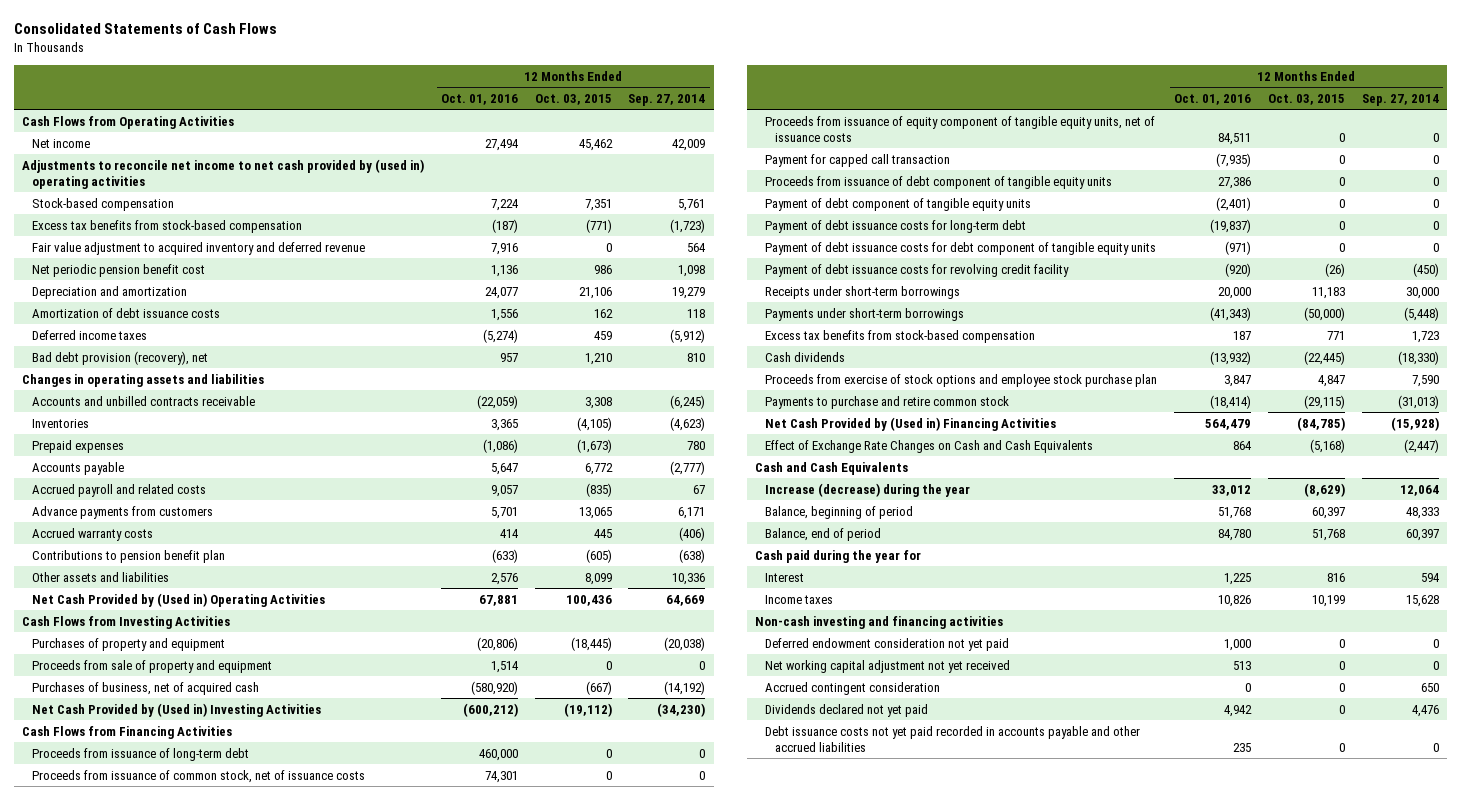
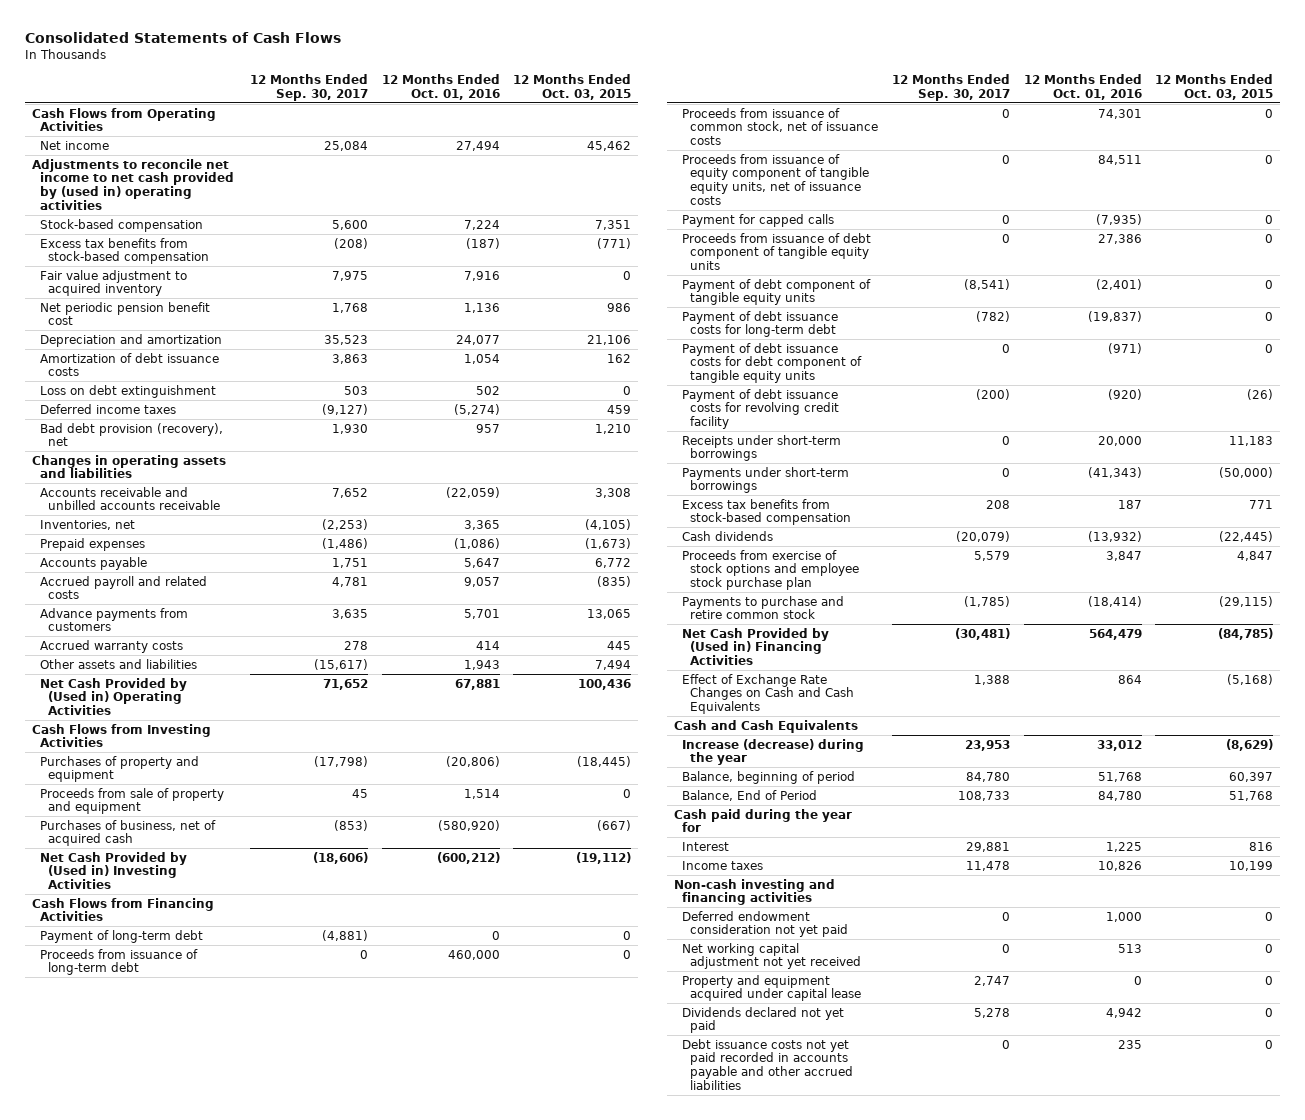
- | 12 Months Ended Oct. 01, 2016 | 12 Months Ended Oct. 03, 2015 | 12 Months Ended Sep. 27, 2014
+ | 12 Months Ended Sep. 30, 2017 | 12 Months Ended Oct. 01, 2016 | 12 Months Ended Oct. 03, 2015
- Fair value adjustment to acquired inventory and deferred revenue | 7,916 | 0 | 564
+ Fair value adjustment to acquired inventory | 7,975 | 7,916 | 0
- Amortization of debt issuance costs | 1,556 | 162 | 118
+ Amortization of debt issuance costs | 3,863 | 1,054 | 162
+ Loss on debt extinguishment | 503 | 502 | 0
- Accounts and unbilled contracts receivable | (22,059) | 3,308 | (6,245)
- Inventories | 3,365 | (4,105) | (4,623)
+ Accounts receivable and unbilled accounts receivable | 7,652 | (22,059) | 3,308
+ Inventories, net | (2,253) | 3,365 | (4,105)
- Contributions to pension benefit plan | (633) | (605) | (638)
- Other assets and liabilities | 2,576 | 8,099 | 10,336
+ Other assets and liabilities | (15,617) | 1,943 | 7,494
+ Payment of long-term debt | (4,881) | 0 | 0
- Payment for capped call transaction | (7,935) | 0 | 0
+ Payment for capped calls | 0 | (7,935) | 0
- Balance, end of period | 84,780 | 51,768 | 60,397
+ Balance, End of Period | 108,733 | 84,780 | 51,768
- Accrued contingent consideration | 0 | 0 | 650
+ Property and equipment acquired under capital lease | 2,747 | 0 | 0

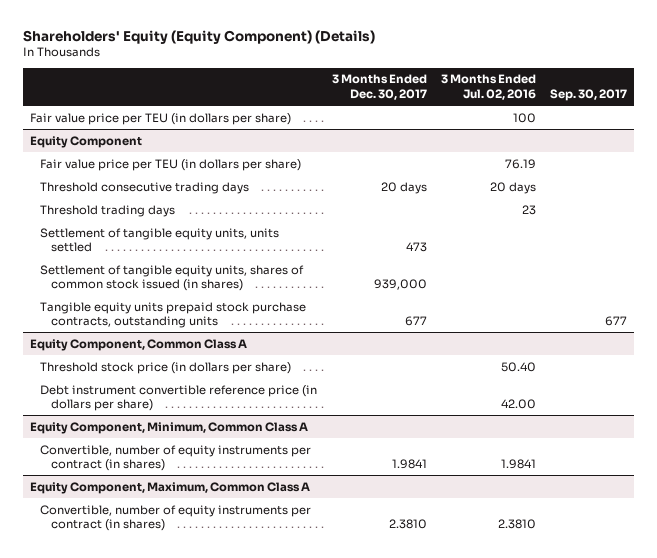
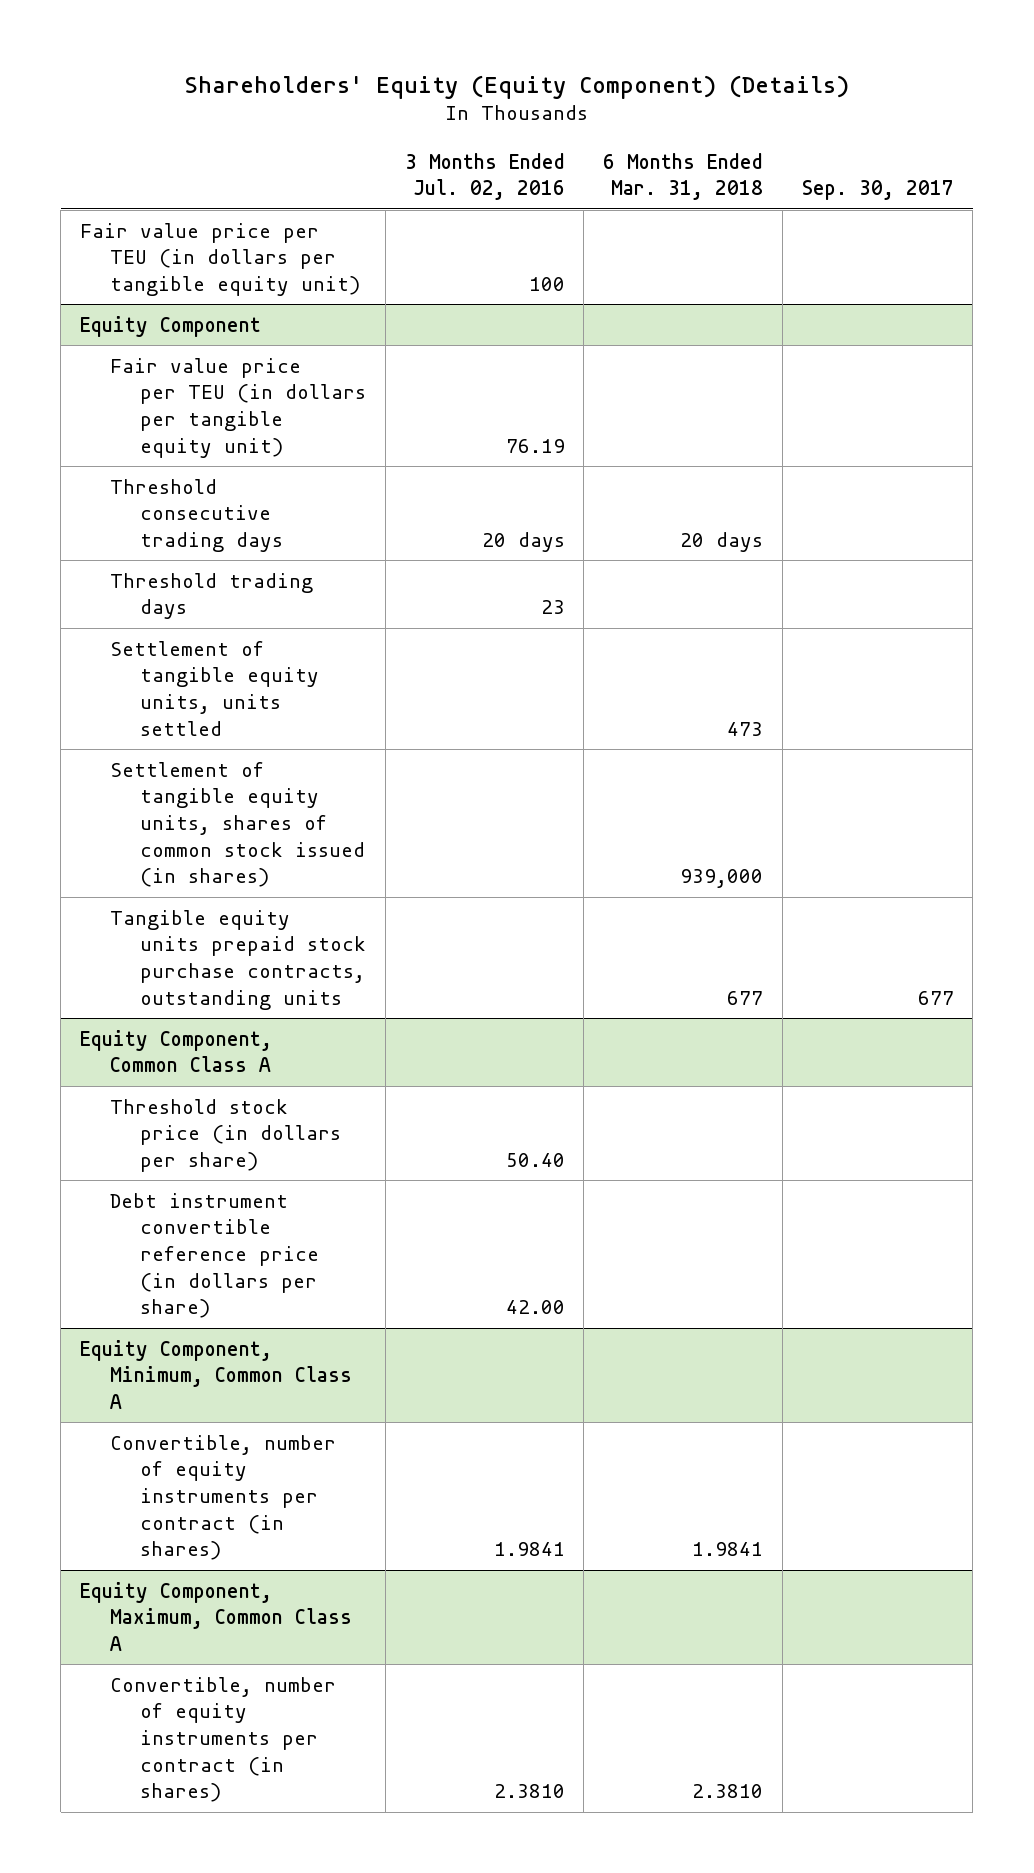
- | 3 Months Ended Dec. 30, 2017 | 3 Months Ended Jul. 02, 2016 | Sep. 30, 2017
+ | 3 Months Ended Jul. 02, 2016 | 6 Months Ended Mar. 31, 2018 | Sep. 30, 2017
- Fair value price per TEU (in dollars per share) | | 100 |
+ Fair value price per TEU (in dollars per tangible equity unit) | 100 | |
@ Equity Component
- Fair value price per TEU (in dollars per share) | | 76.19 |
+ Fair value price per TEU (in dollars per tangible equity unit) | 76.19 | |

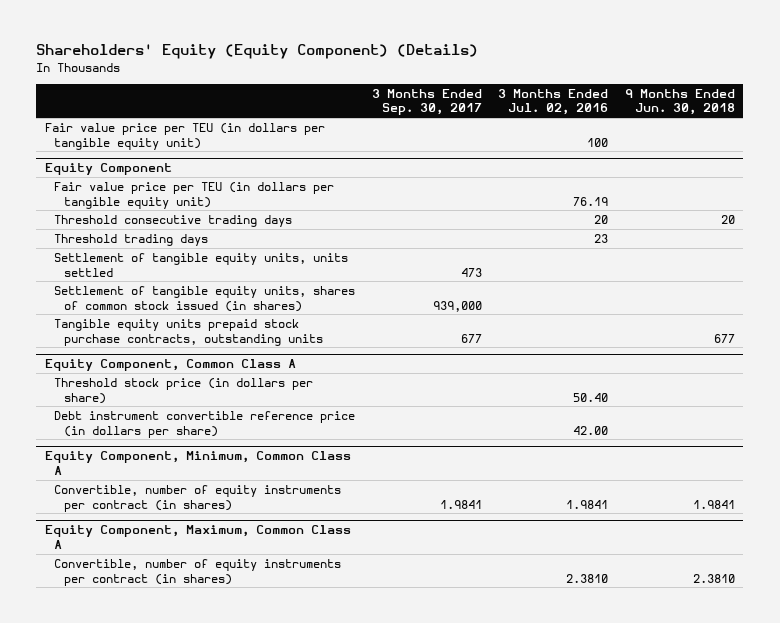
- | 3 Months Ended Jul. 02, 2016 | 6 Months Ended Mar. 31, 2018 | Sep. 30, 2017
+ | 3 Months Ended Sep. 30, 2017 | 3 Months Ended Jul. 02, 2016 | 9 Months Ended Jun. 30, 2018
@ Equity Component
- Threshold consecutive trading days | 20 days | 20 days |
+ Threshold consecutive trading days | | 20 | 20

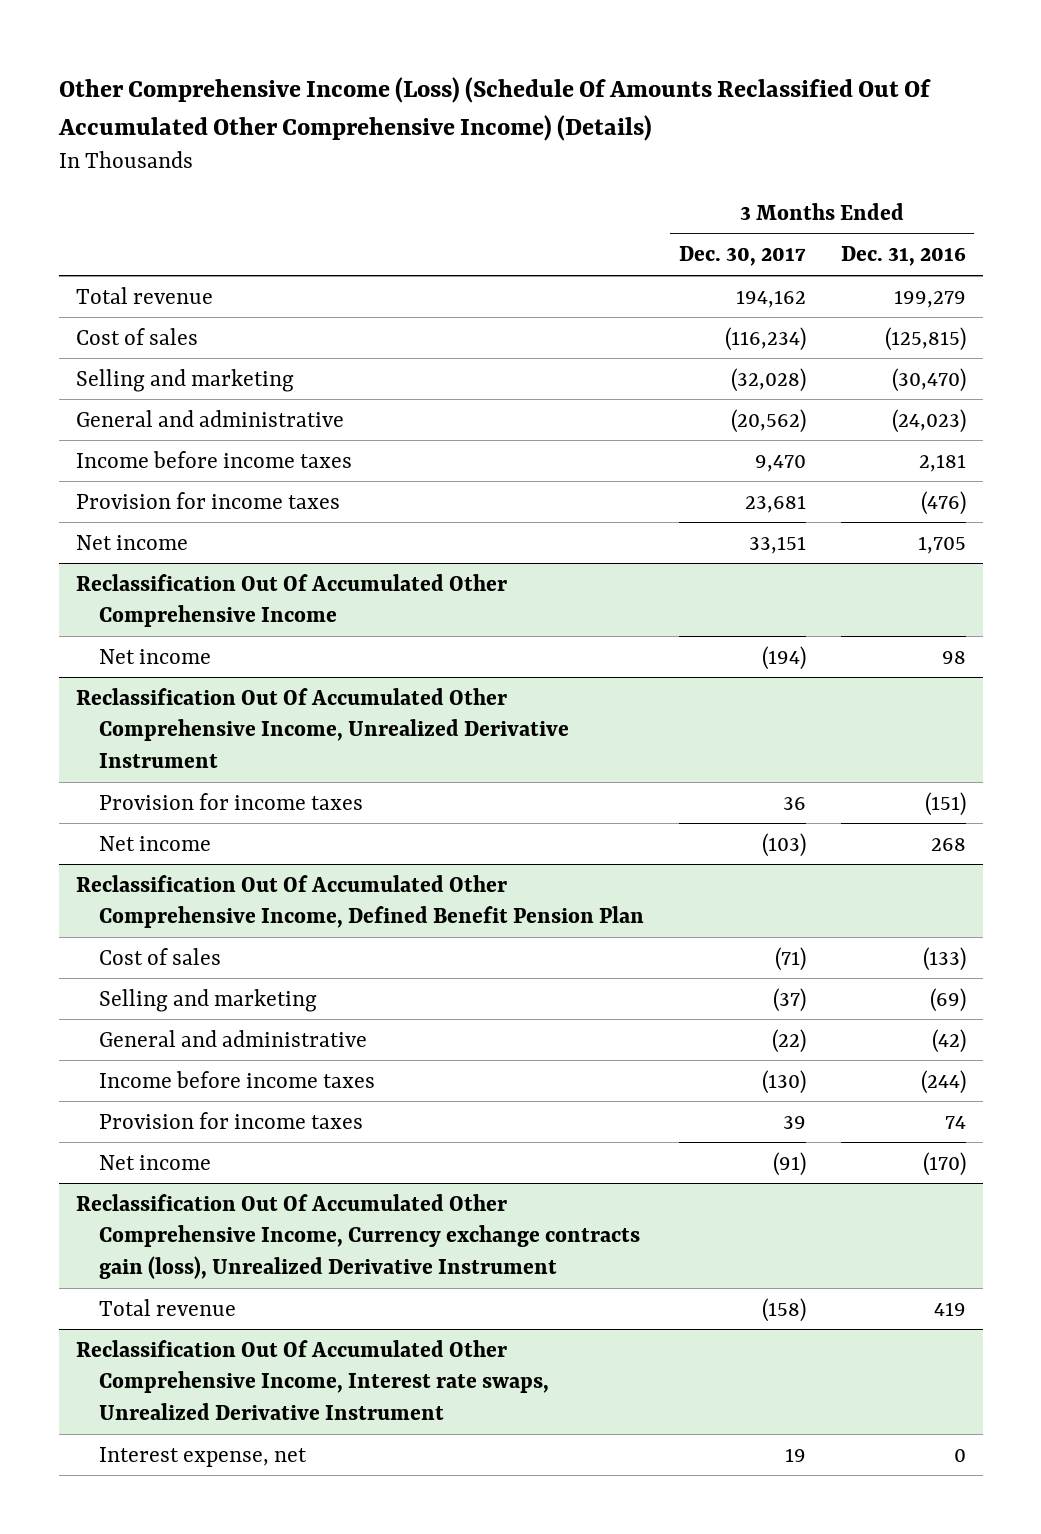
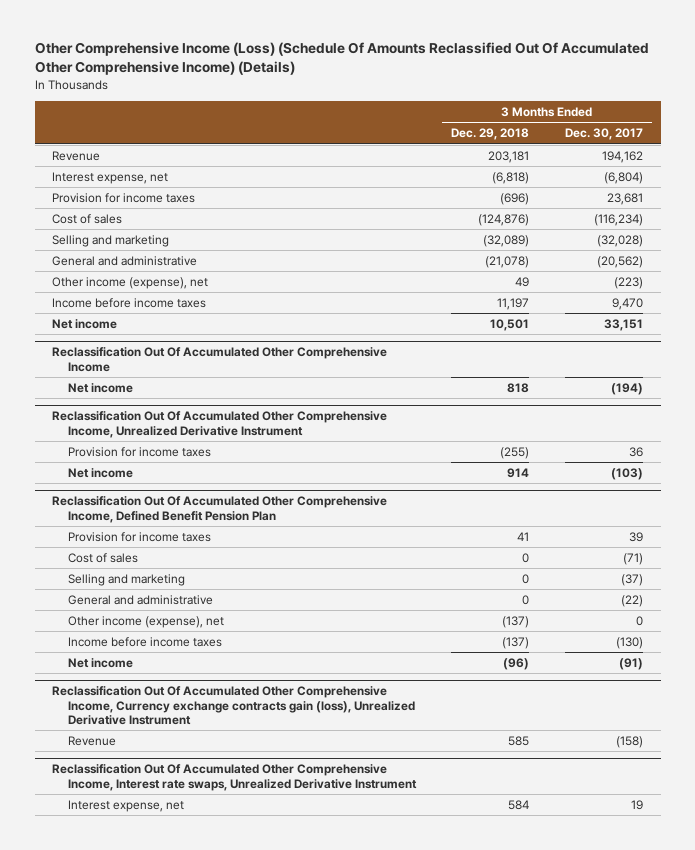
- | 3 Months Ended Dec. 30, 2017 | 3 Months Ended Dec. 31, 2016
+ | 3 Months Ended Dec. 29, 2018 | 3 Months Ended Dec. 30, 2017
- Total revenue | 194,162 | 199,279
+ Revenue | 203,181 | 194,162
+ Interest expense, net | (6,818) | (6,804)
moved up: Provision for income taxes | (696) | 23,681
+ Other income (expense), net | 49 | (223)
@ Reclassification Out Of Accumulated Other Comprehensive Income, Defined Benefit Pension Plan
moved up: Provision for income taxes | 41 | 39
+ Other income (expense), net | (137) | 0
@ Reclassification Out Of Accumulated Other Comprehensive Income, Currency exchange contracts gain (loss), Unrealized Derivative Instrument
- Total revenue | (158) | 419
+ Revenue | 585 | (158)

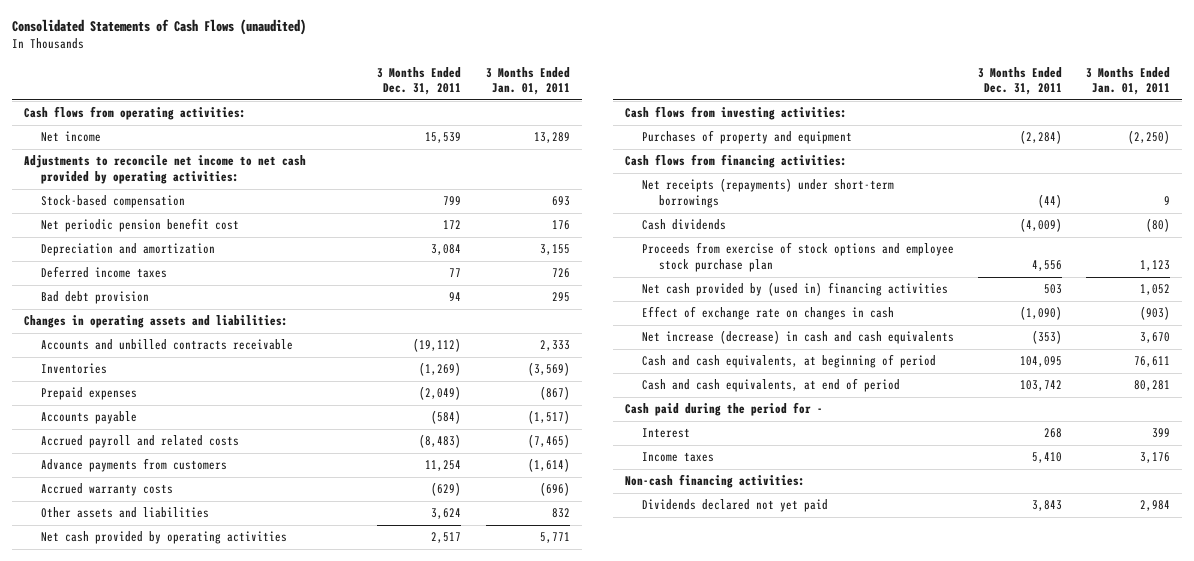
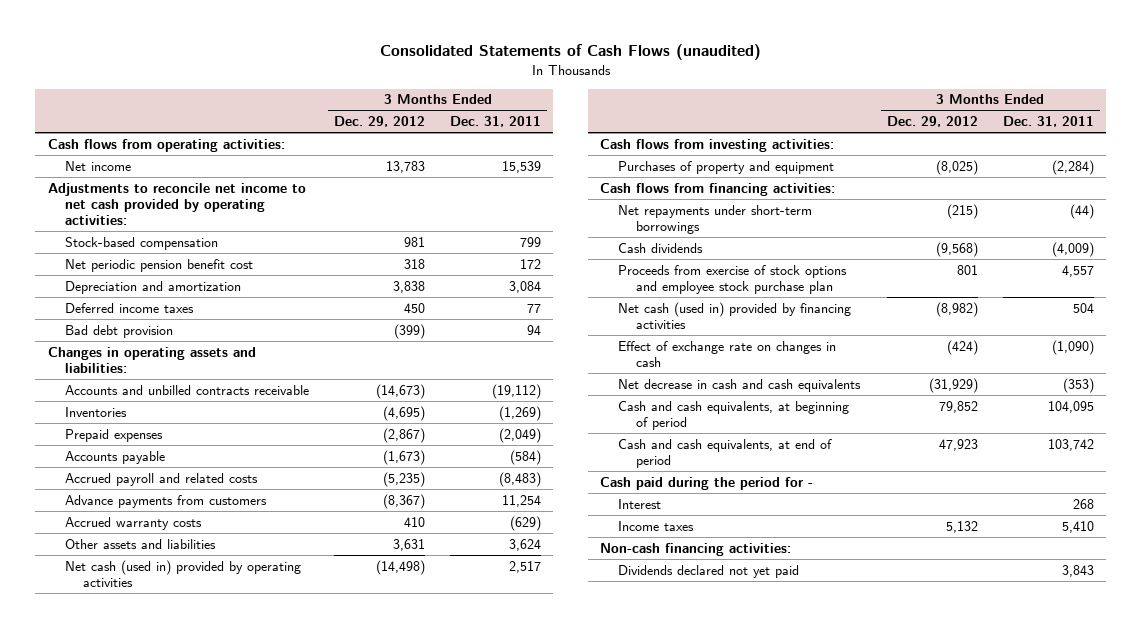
- | 3 Months Ended Dec. 31, 2011 | 3 Months Ended Jan. 01, 2011
+ | 3 Months Ended Dec. 29, 2012 | 3 Months Ended Dec. 31, 2011
- Net cash provided by operating activities | 2,517 | 5,771
+ Net cash (used in) provided by operating activities | (14,498) | 2,517
- Net receipts (repayments) under short-term borrowings | (44) | 9
+ Net repayments under short-term borrowings | (215) | (44)
- Proceeds from exercise of stock options and employee stock purchase plan | 4,556 | 1,123
- Net cash provided by (used in) financing activities | 503 | 1,052
+ Proceeds from exercise of stock options and employee stock purchase plan | 801 | 4,557
+ Net cash (used in) provided by financing activities | (8,982) | 504
- Net increase (decrease) in cash and cash equivalents | (353) | 3,670
+ Net decrease in cash and cash equivalents | (31,929) | (353)

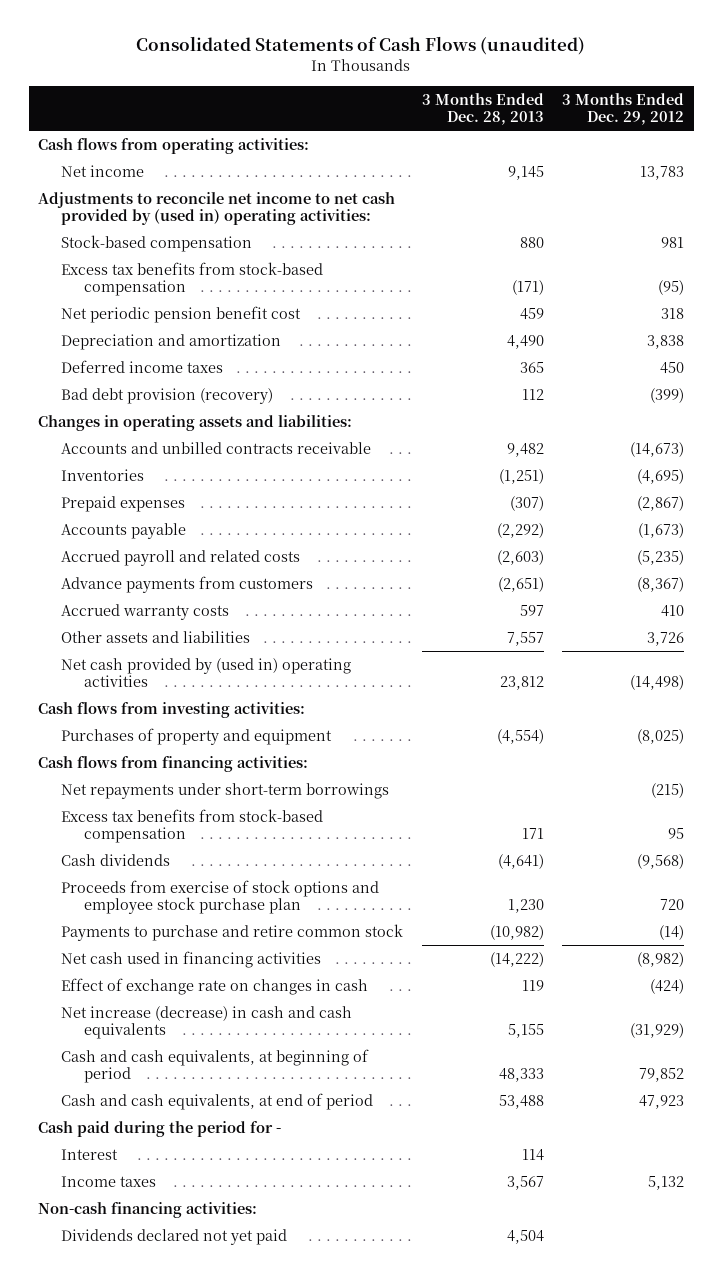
- | 3 Months Ended Dec. 29, 2012 | 3 Months Ended Dec. 31, 2011
+ | 3 Months Ended Dec. 28, 2013 | 3 Months Ended Dec. 29, 2012
- Adjustments to reconcile net income to net cash provided by operating activities:
+ Adjustments to reconcile net income to net cash provided by (used in) operating activities:
+ Excess tax benefits from stock-based compensation | (171) | (95)
- Bad debt provision | (399) | 94
+ Bad debt provision (recovery) | 112 | (399)
- Other assets and liabilities | 3,631 | 3,624
- Net cash (used in) provided by operating activities | (14,498) | 2,517
+ Other assets and liabilities | 7,557 | 3,726
+ Net cash provided by (used in) operating activities | 23,812 | (14,498)
+ Excess tax benefits from stock-based compensation | 171 | 95
- Proceeds from exercise of stock options and employee stock purchase plan | 801 | 4,557
- Net cash (used in) provided by financing activities | (8,982) | 504
+ Proceeds from exercise of stock options and employee stock purchase plan | 1,230 | 720
+ Payments to purchase and retire common stock | (10,982) | (14)
+ Net cash used in financing activities | (14,222) | (8,982)
- Net decrease in cash and cash equivalents | (31,929) | (353)
+ Net increase (decrease) in cash and cash equivalents | 5,155 | (31,929)

